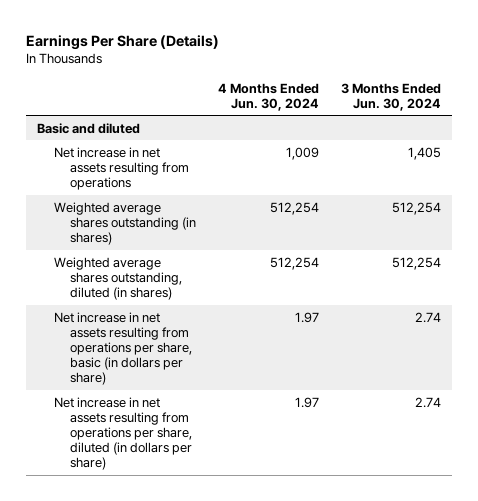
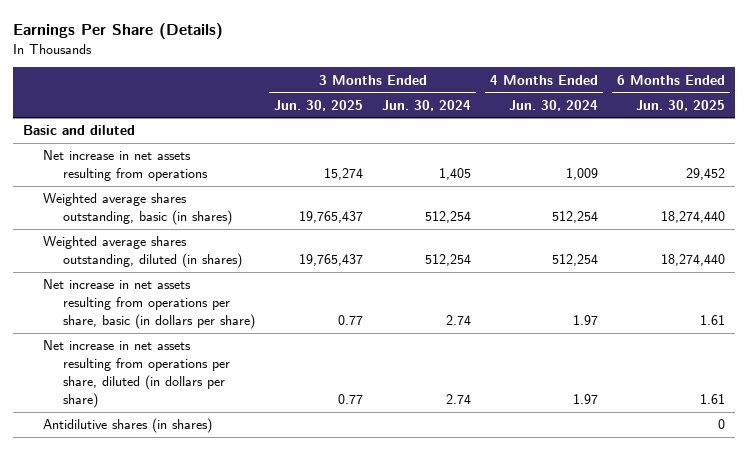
- | 4 Months Ended Jun. 30, 2024 | 3 Months Ended Jun. 30, 2024
+ | 3 Months Ended Jun. 30, 2025 | 3 Months Ended Jun. 30, 2024 | 4 Months Ended Jun. 30, 2024 | 6 Months Ended Jun. 30, 2025
- Weighted average shares outstanding (in shares) | 512,254 | 512,254
+ Weighted average shares outstanding, basic (in shares) | 19,765,437 | 512,254 | 512,254 | 18,274,440
+ Antidilutive shares (in shares) | | | | 0

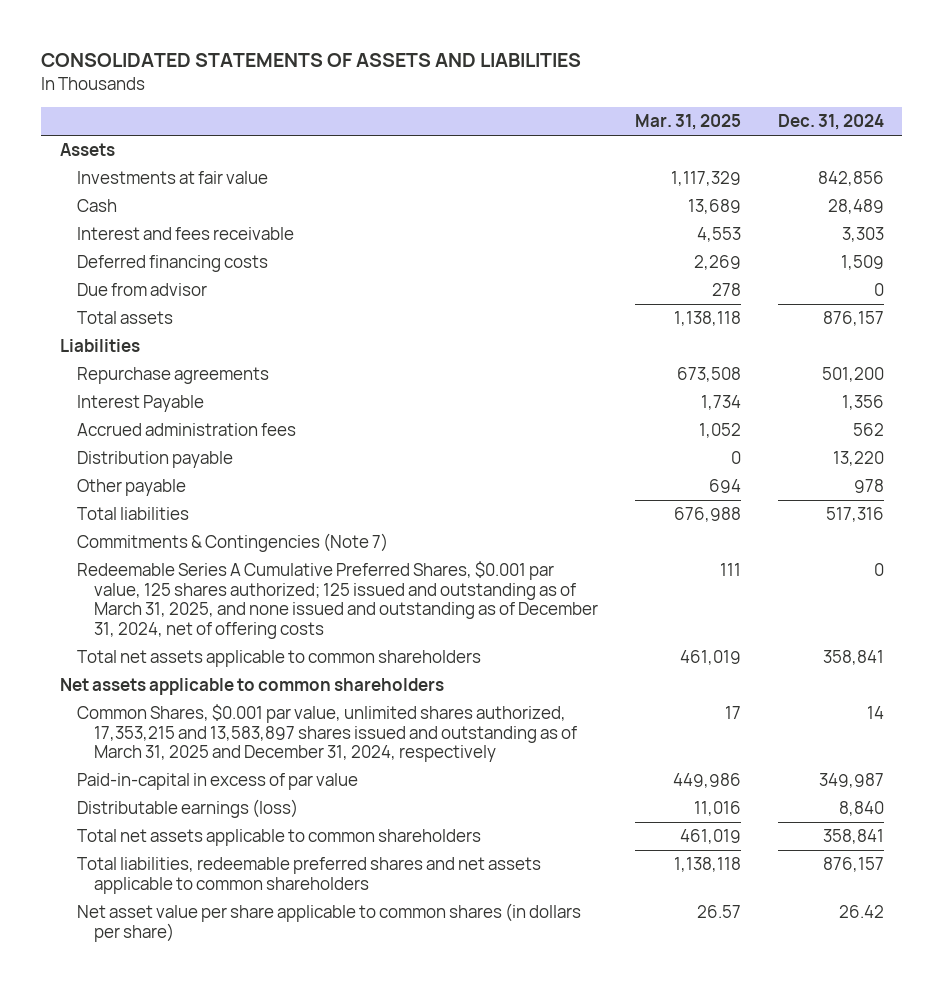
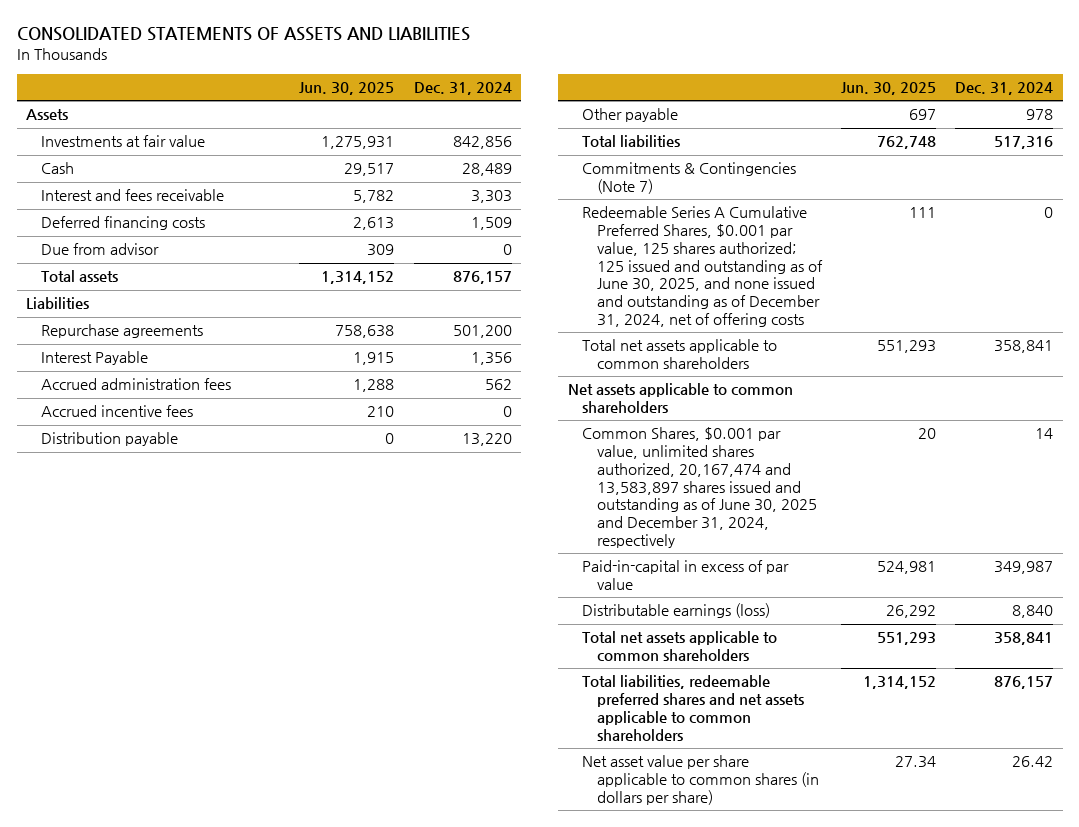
- | Mar. 31, 2025 | Dec. 31, 2024
+ | Jun. 30, 2025 | Dec. 31, 2024
+ Accrued incentive fees | 210 | 0
- Redeemable Series A Cumulative Preferred Shares, $0.001 par value, 125 shares authorized; 125 issued and outstanding as of March 31, 2025, and none issued and outstanding as of December 31, 2024, net of offering costs | 111 | 0
+ Redeemable Series A Cumulative Preferred Shares, $0.001 par value, 125 shares authorized; 125 issued and outstanding as of June 30, 2025, and none issued and outstanding as of December 31, 2024, net of offering costs | 111 | 0
- Common Shares, $0.001 par value, unlimited shares authorized, 17,353,215 and 13,583,897 shares issued and outstanding as of March 31, 2025 and December 31, 2024, respectively | 17 | 14
+ Common Shares, $0.001 par value, unlimited shares authorized, 20,167,474 and 13,583,897 shares issued and outstanding as of June 30, 2025 and December 31, 2024, respectively | 20 | 14

